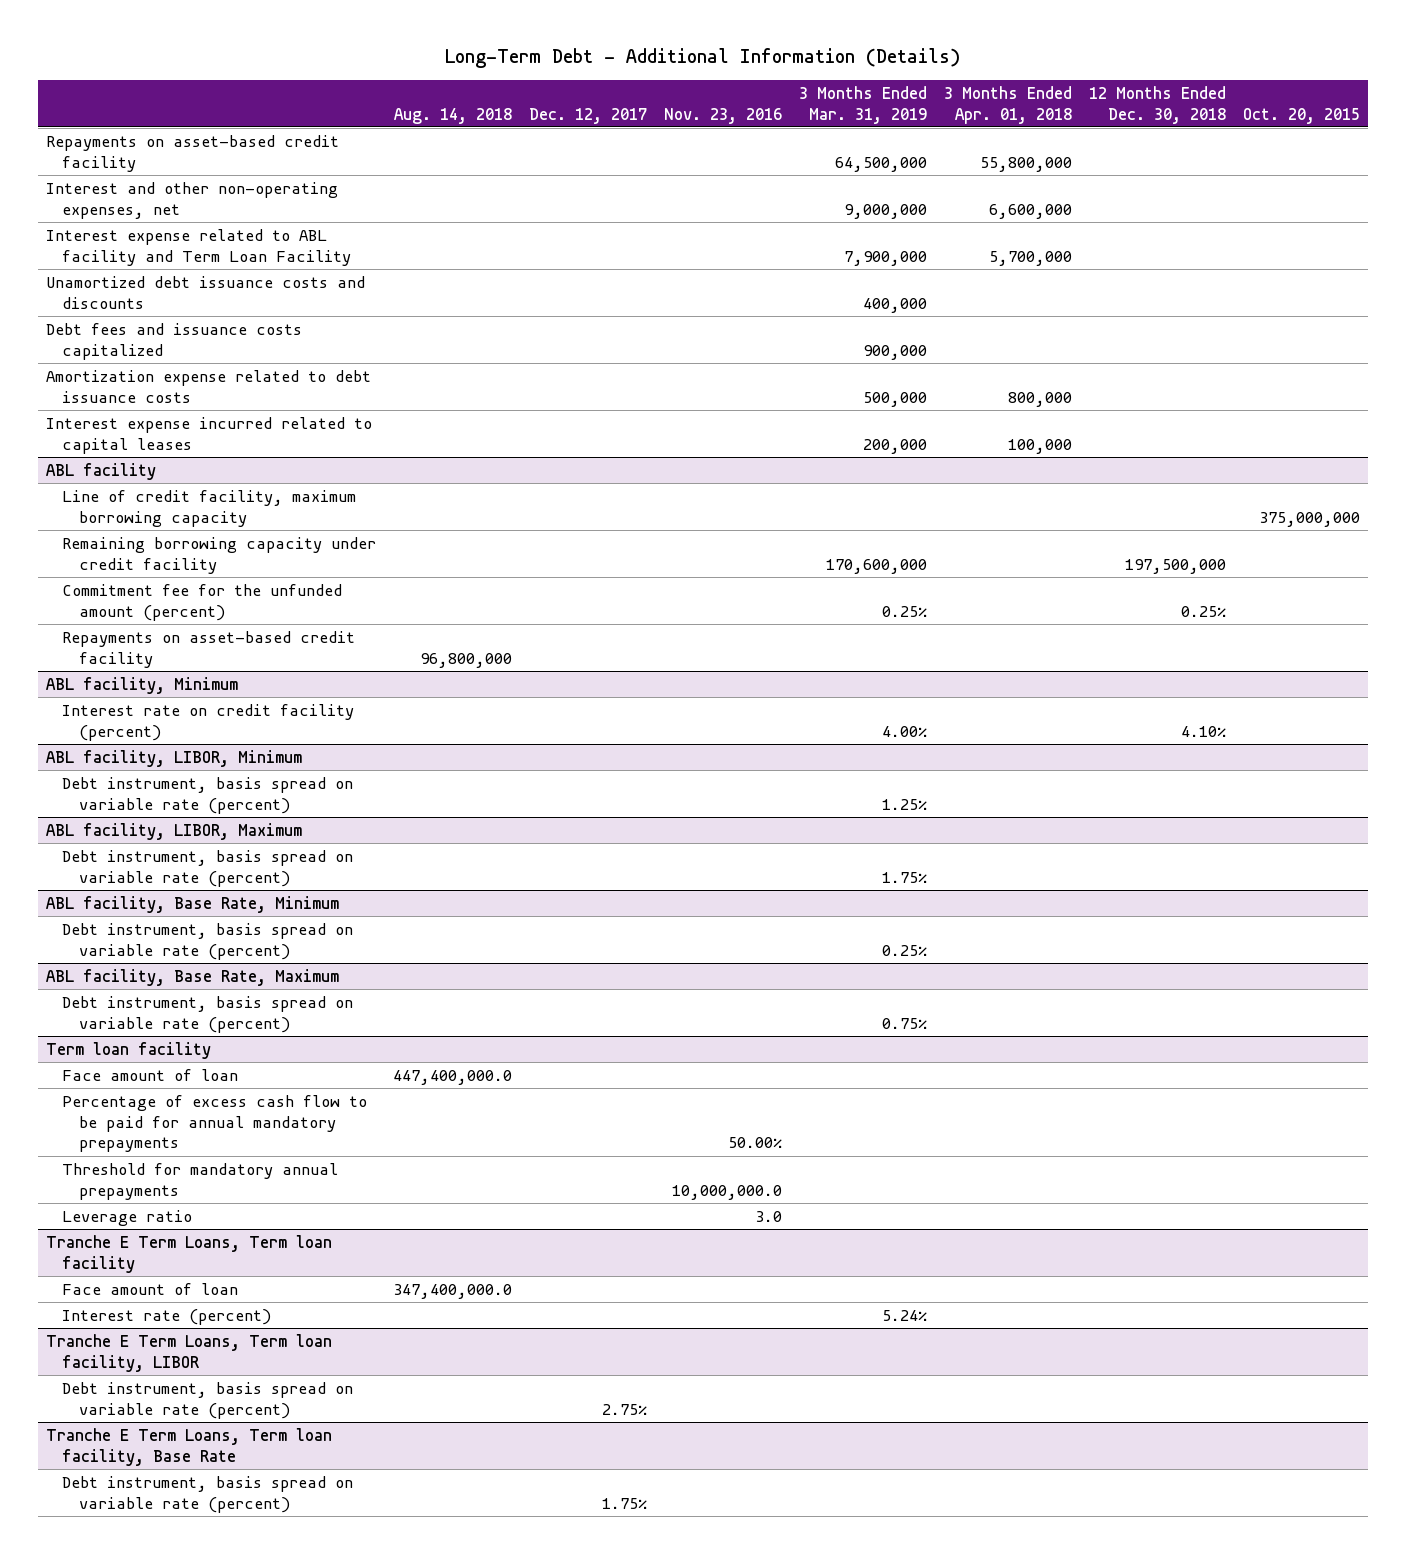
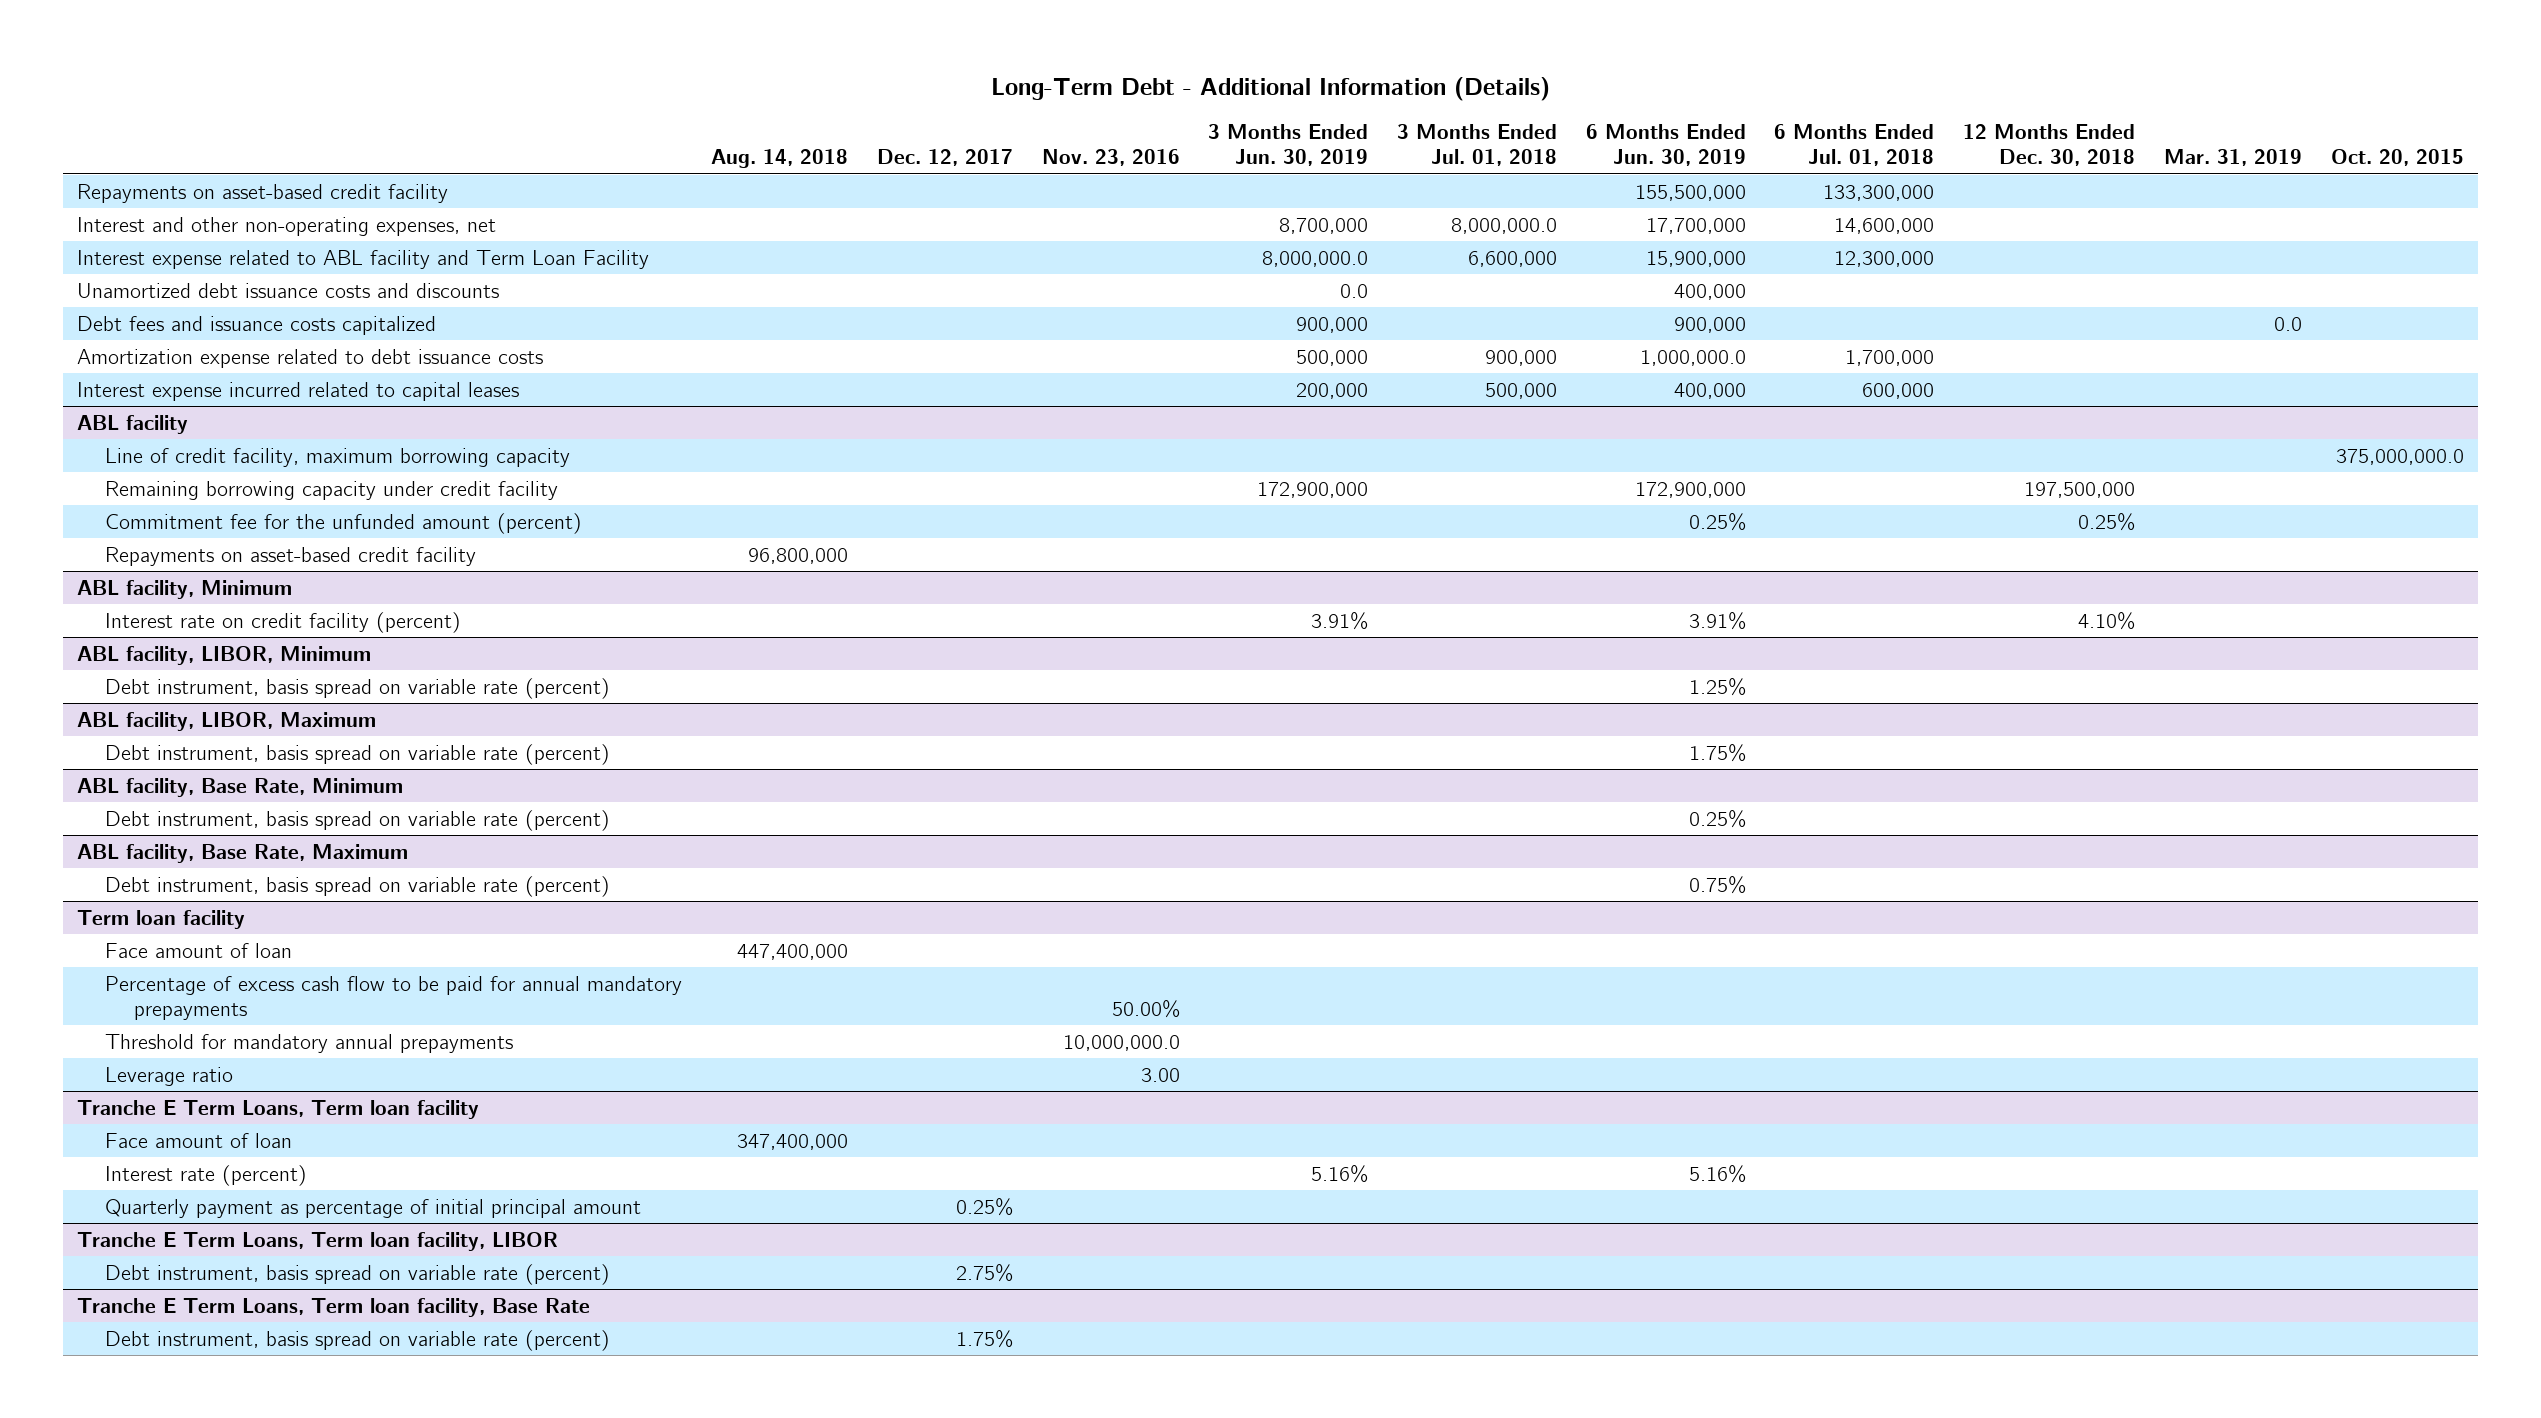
- | Aug. 14, 2018 | Dec. 12, 2017 | Nov. 23, 2016 | 3 Months Ended Mar. 31, 2019 | 3 Months Ended Apr. 01, 2018 | 12 Months Ended Dec. 30, 2018 | Oct. 20, 2015
+ | Aug. 14, 2018 | Dec. 12, 2017 | Nov. 23, 2016 | 3 Months Ended Jun. 30, 2019 | 3 Months Ended Jul. 01, 2018 | 6 Months Ended Jun. 30, 2019 | 6 Months Ended Jul. 01, 2018 | 12 Months Ended Dec. 30, 2018 | Mar. 31, 2019 | Oct. 20, 2015
@ ABL facility
- Line of credit facility, maximum borrowing capacity | | | | | | | 375,000,000
+ Line of credit facility, maximum borrowing capacity | | | | | | | | | | 375,000,000.0
@ Term loan facility
- Face amount of loan | 447,400,000.0 | | | | | |
+ Face amount of loan | 447,400,000 | | | | | | | | |
- Leverage ratio | | | 3.0 | | | |
+ Leverage ratio | | | 3.00 | | | | | | |
@ Tranche E Term Loans, Term loan facility
- Face amount of loan | 347,400,000.0 | | | | | |
+ Face amount of loan | 347,400,000 | | | | | | | | |
+ Quarterly payment as percentage of initial principal amount | | 0.25% | | | | | | | |

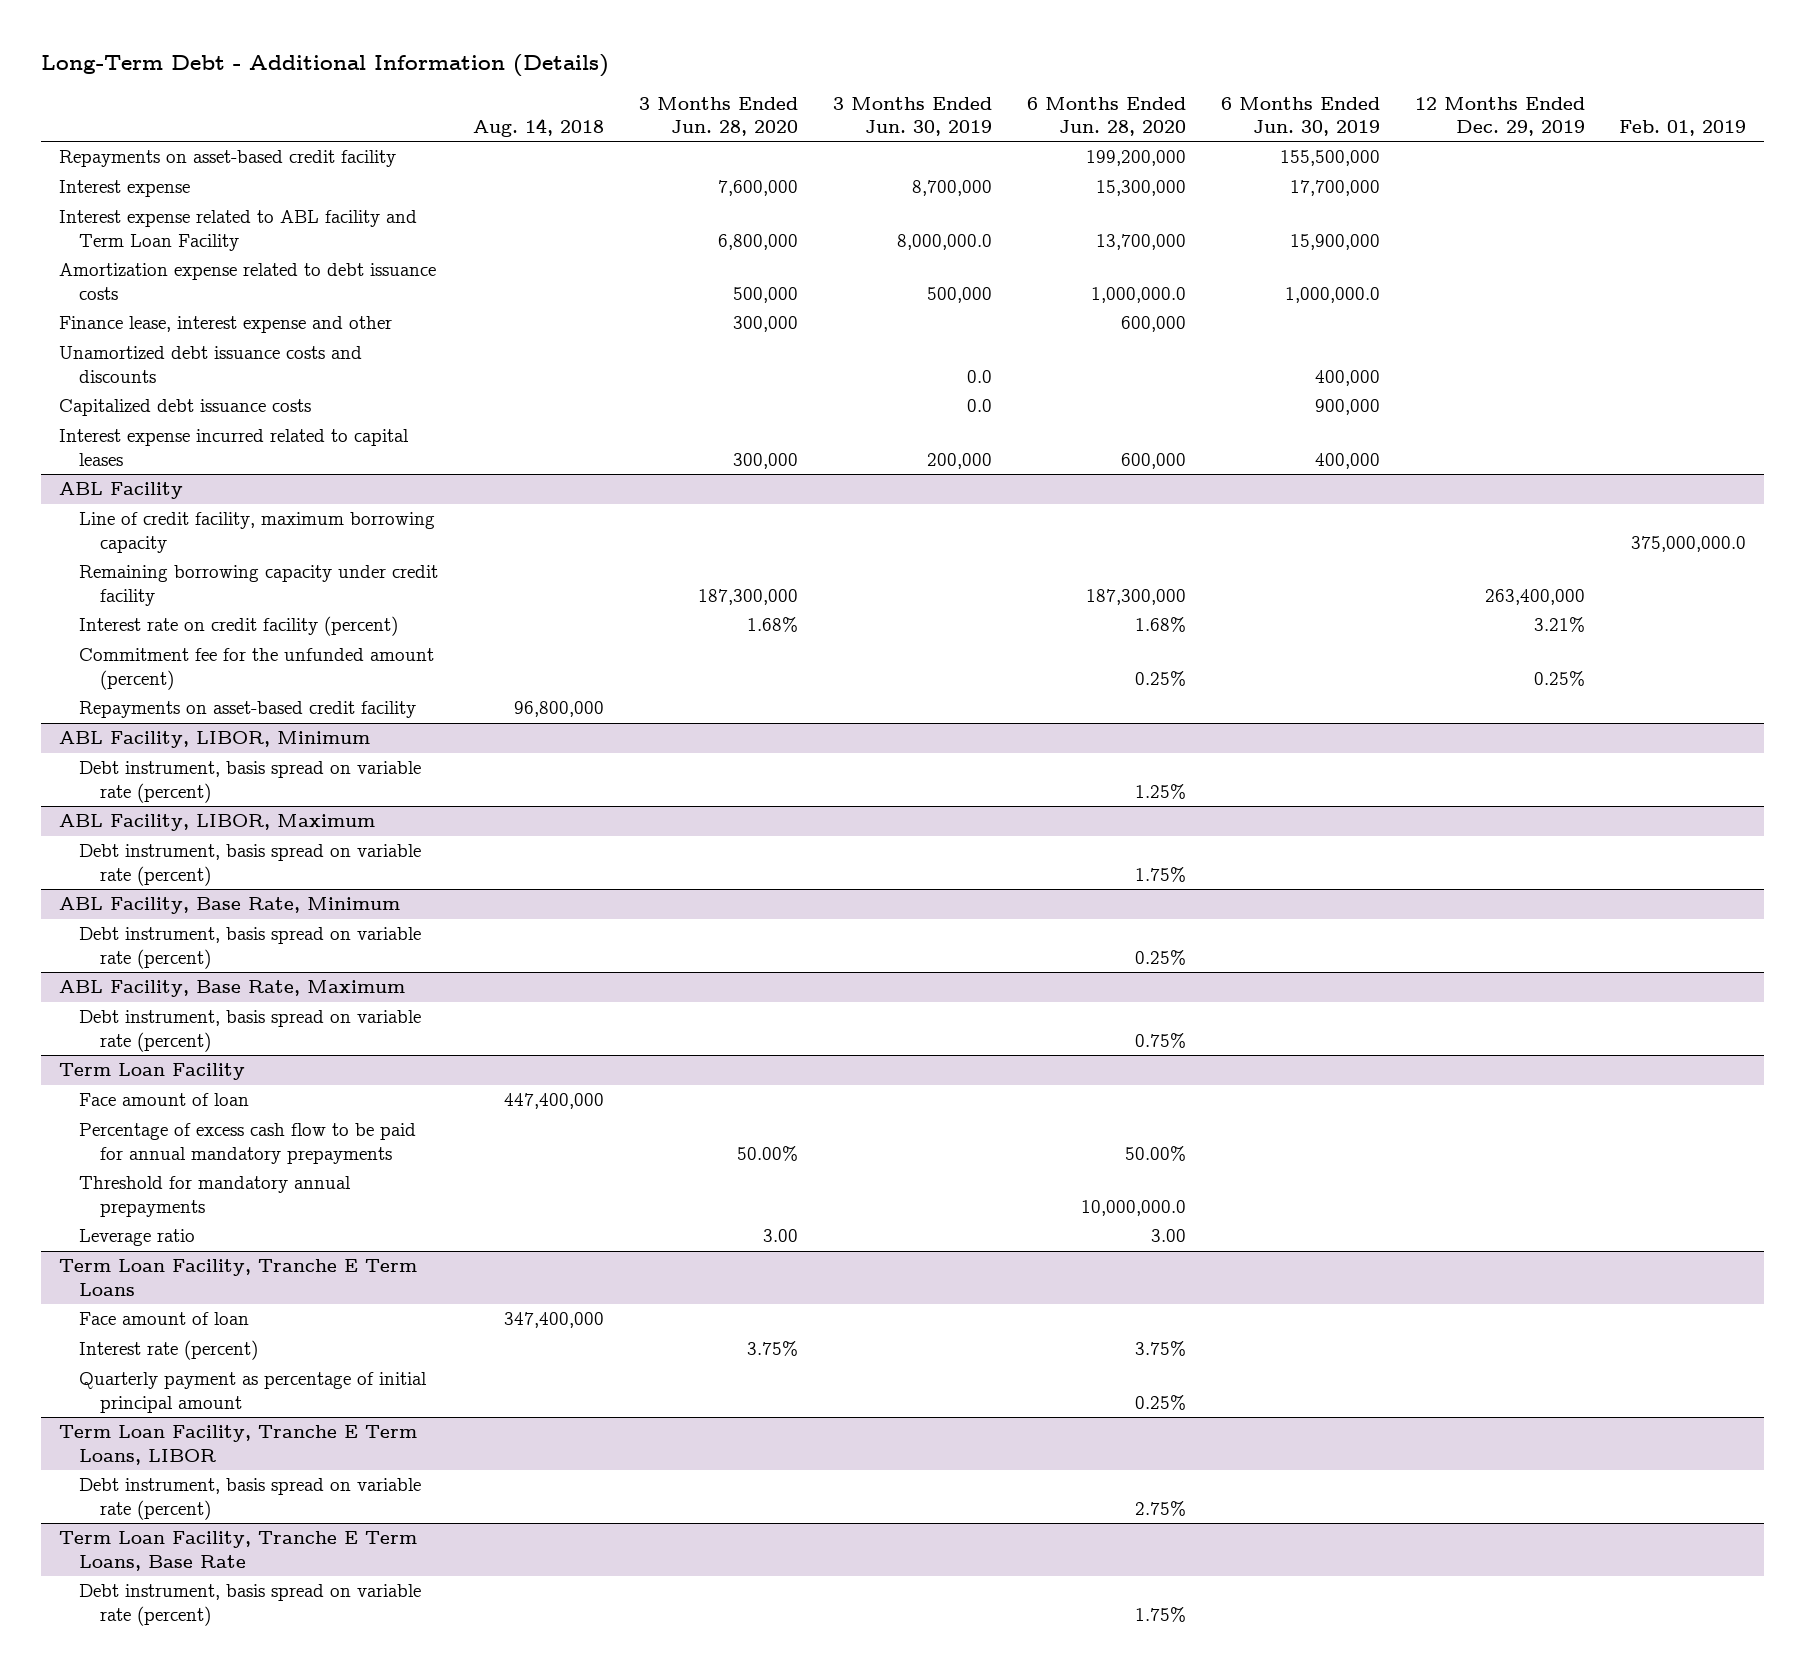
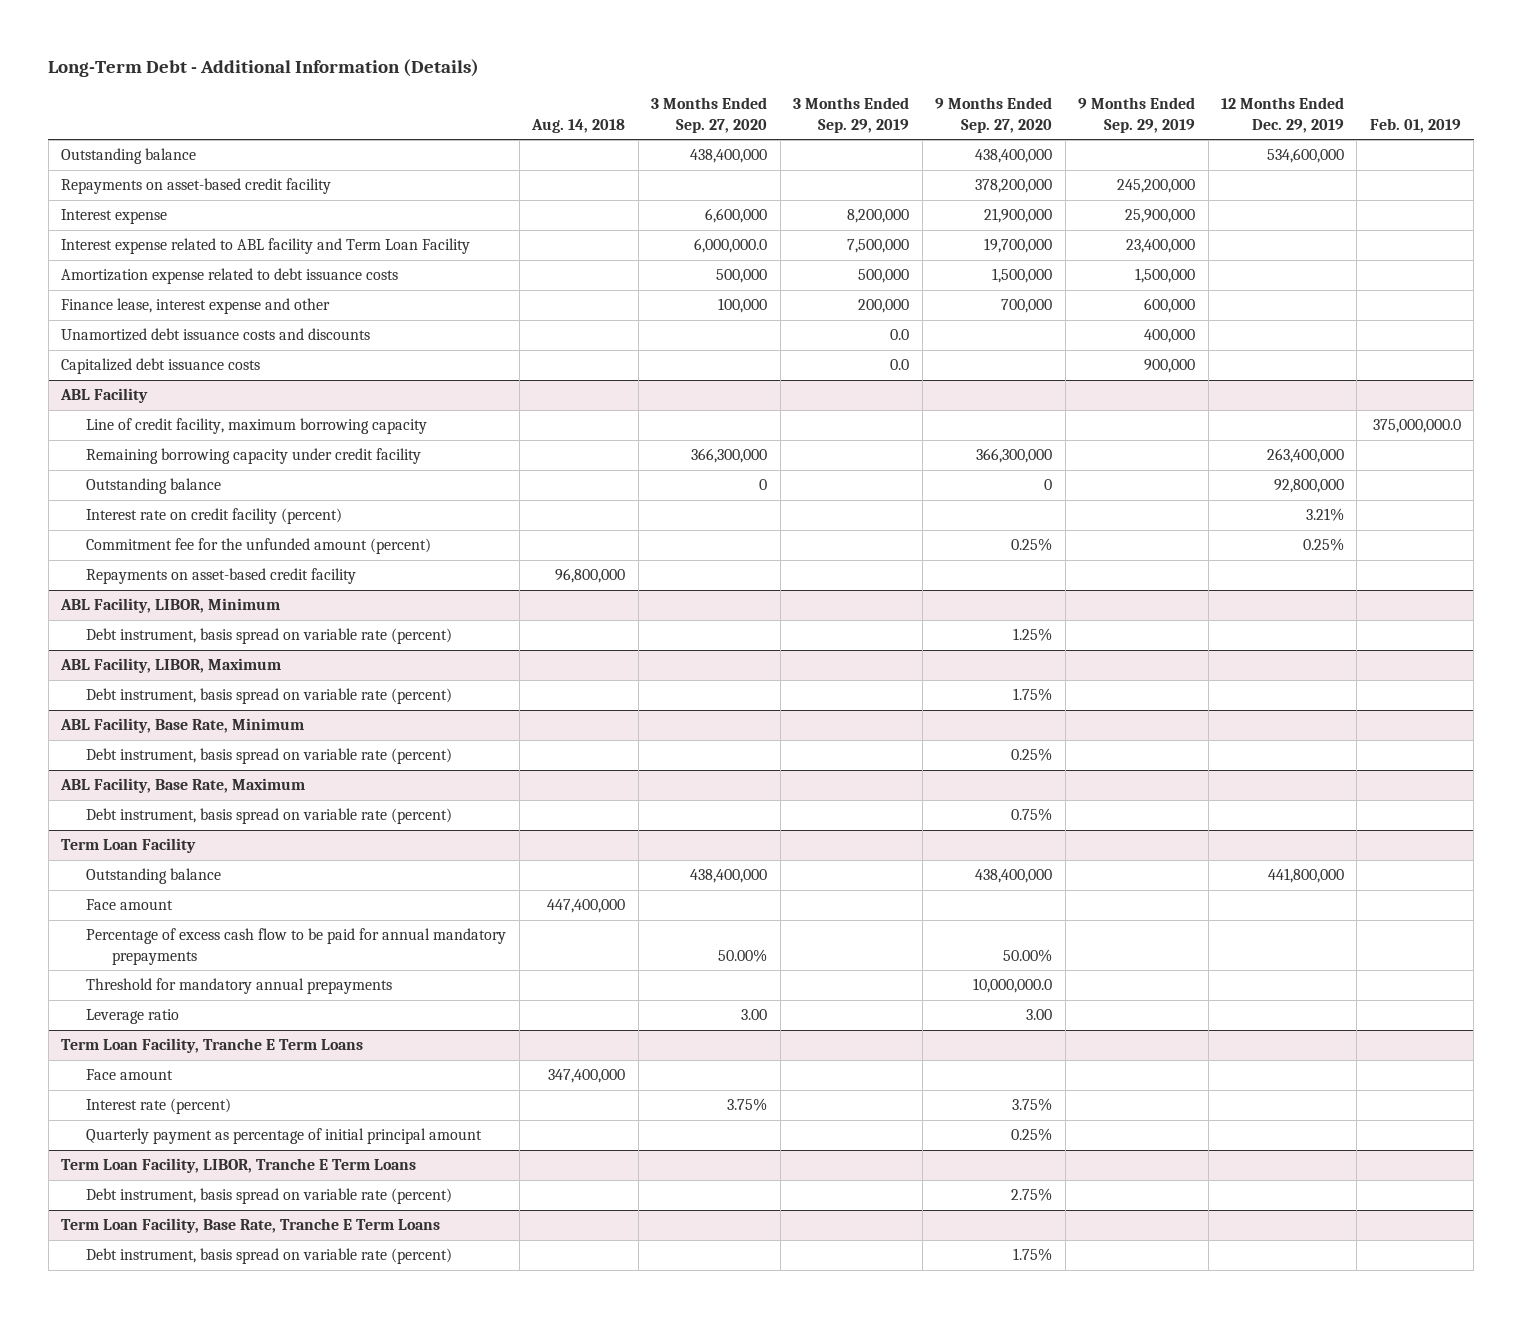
- | Aug. 14, 2018 | 3 Months Ended Jun. 28, 2020 | 3 Months Ended Jun. 30, 2019 | 6 Months Ended Jun. 28, 2020 | 6 Months Ended Jun. 30, 2019 | 12 Months Ended Dec. 29, 2019 | Feb. 01, 2019
+ | Aug. 14, 2018 | 3 Months Ended Sep. 27, 2020 | 3 Months Ended Sep. 29, 2019 | 9 Months Ended Sep. 27, 2020 | 9 Months Ended Sep. 29, 2019 | 12 Months Ended Dec. 29, 2019 | Feb. 01, 2019
+ Outstanding balance | | 438,400,000 | | 438,400,000 | | 534,600,000 |
- Interest expense incurred related to capital leases | | 300,000 | 200,000 | 600,000 | 400,000 | |
@ ABL Facility
+ Outstanding balance | | 0 | | 0 | | 92,800,000 |
@ Term Loan Facility
- Face amount of loan | 447,400,000 | | | | | |
+ Outstanding balance | | 438,400,000 | | 438,400,000 | | 441,800,000 |
+ Face amount | 447,400,000 | | | | | |
@ Term Loan Facility, Tranche E Term Loans
- Face amount of loan | 347,400,000 | | | | | |
+ Face amount | 347,400,000 | | | | | |
- Term Loan Facility, Tranche E Term Loans, LIBOR
+ Term Loan Facility, LIBOR, Tranche E Term Loans
- Term Loan Facility, Tranche E Term Loans, Base Rate
+ Term Loan Facility, Base Rate, Tranche E Term Loans

